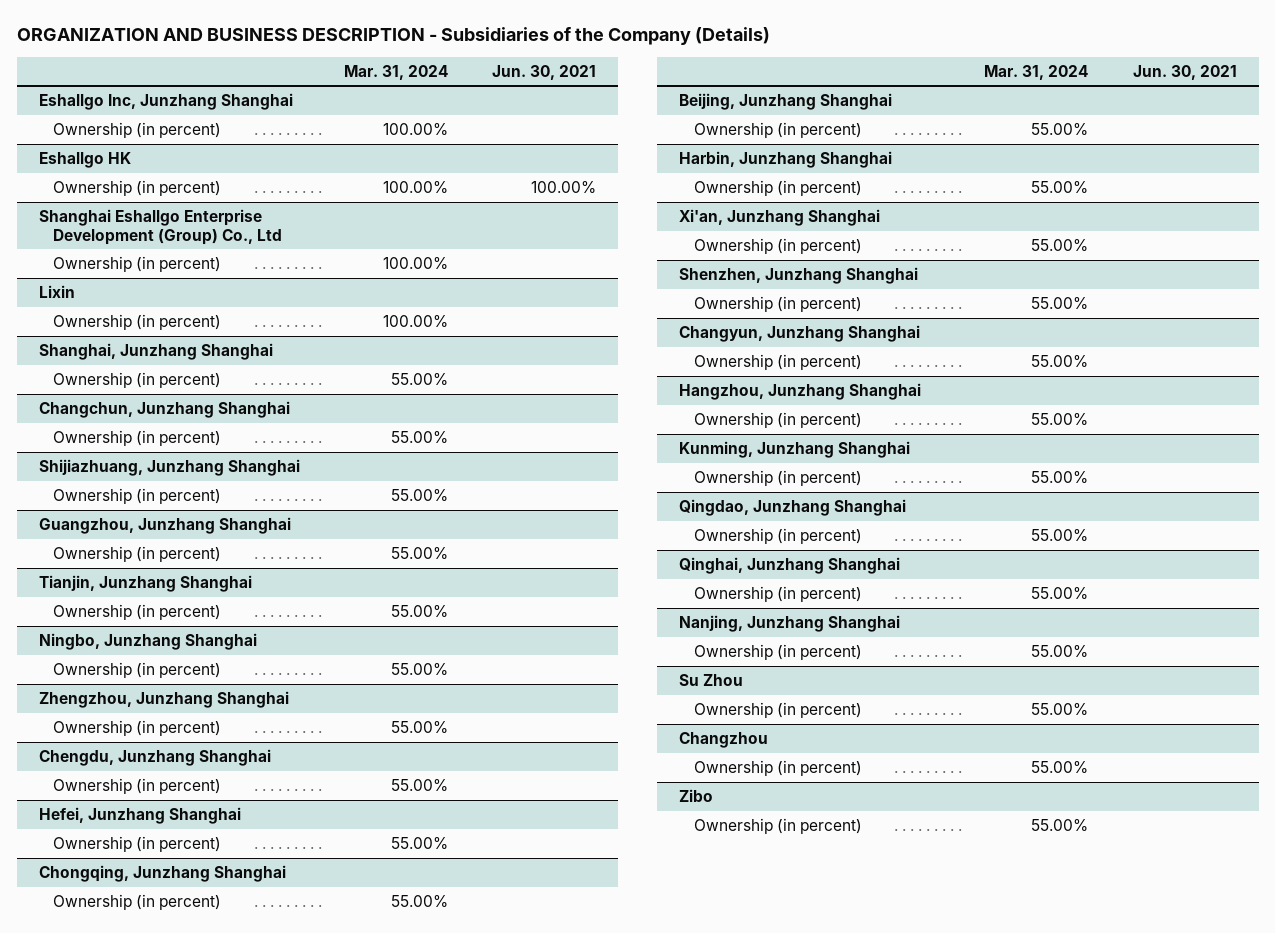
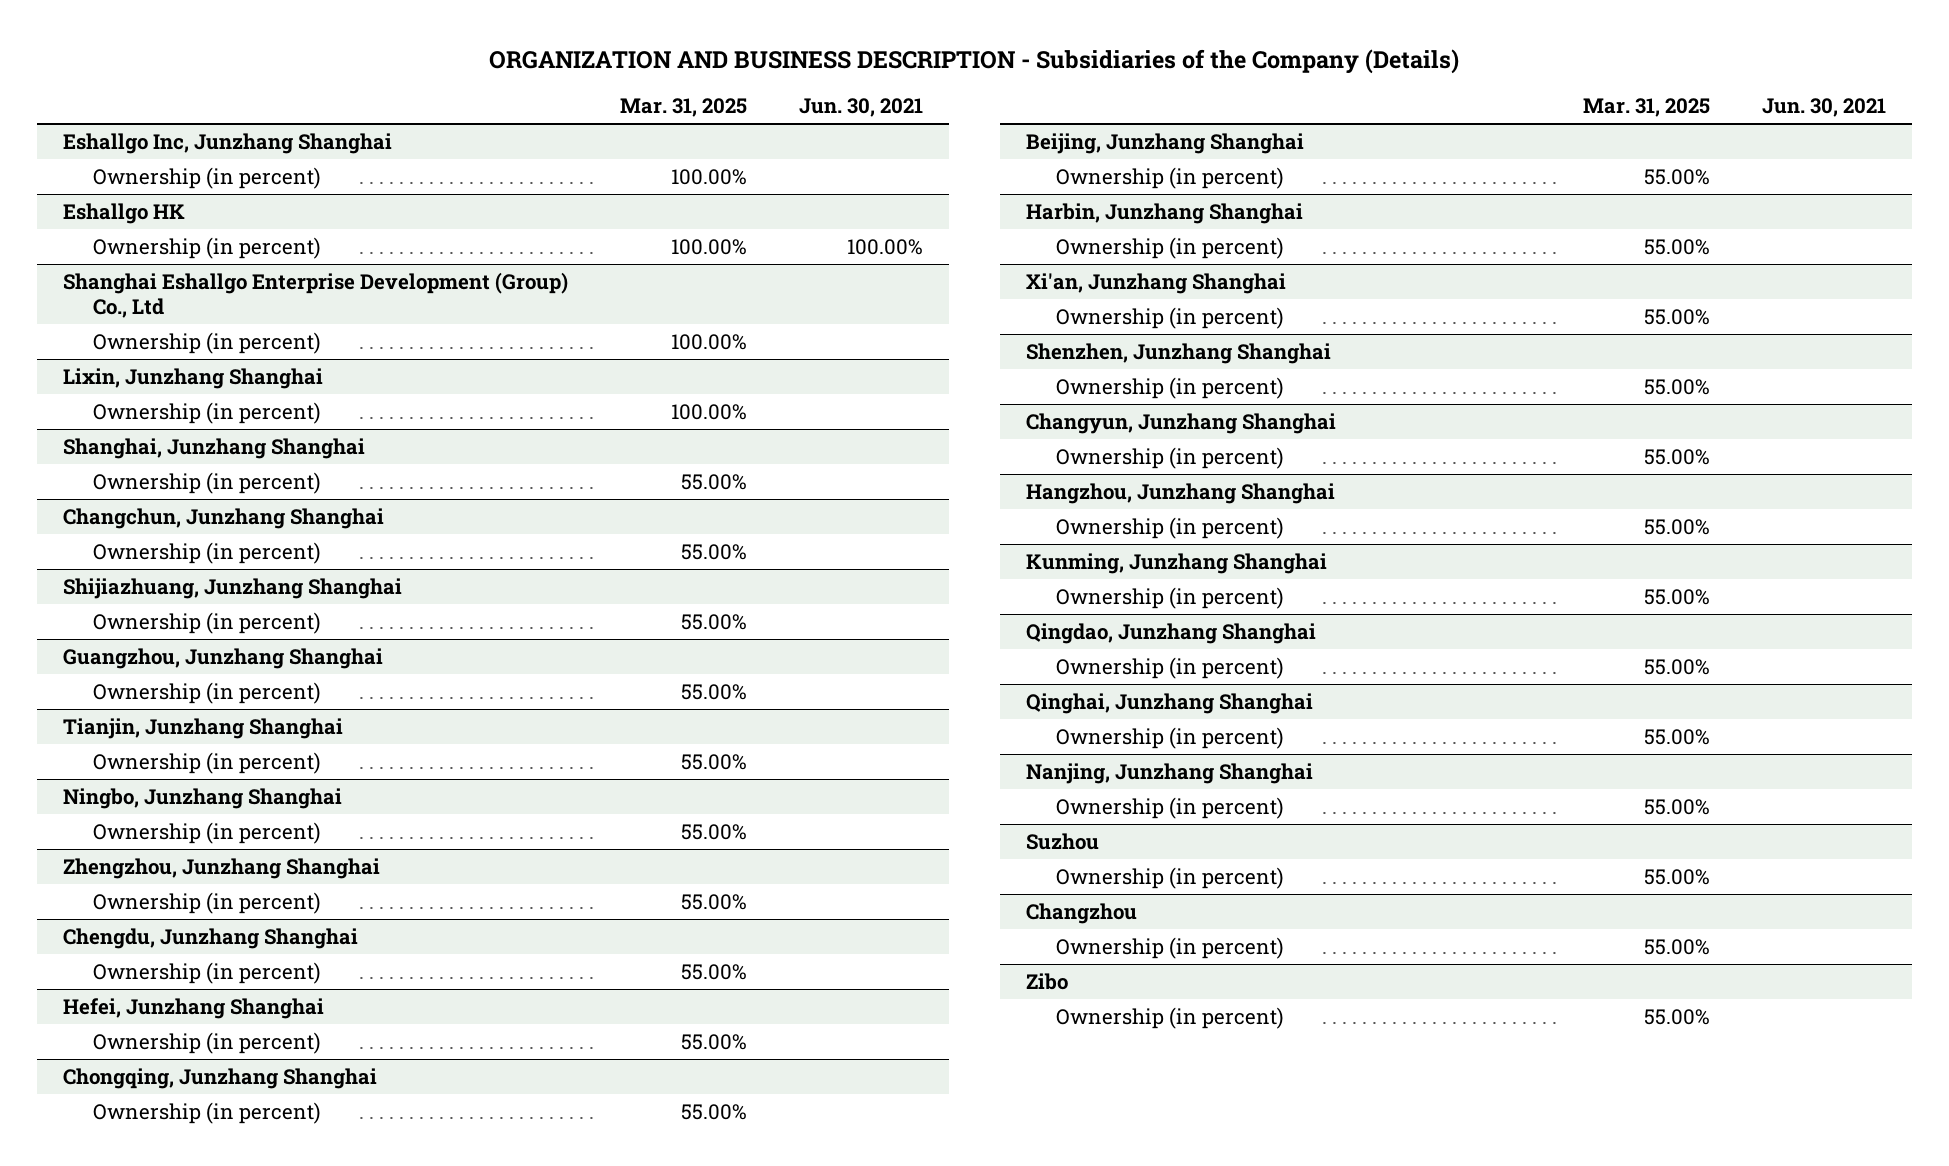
- | Mar. 31, 2024 | Jun. 30, 2021
+ | Mar. 31, 2025 | Jun. 30, 2021
- Lixin
+ Lixin, Junzhang Shanghai
- Su Zhou
+ Suzhou

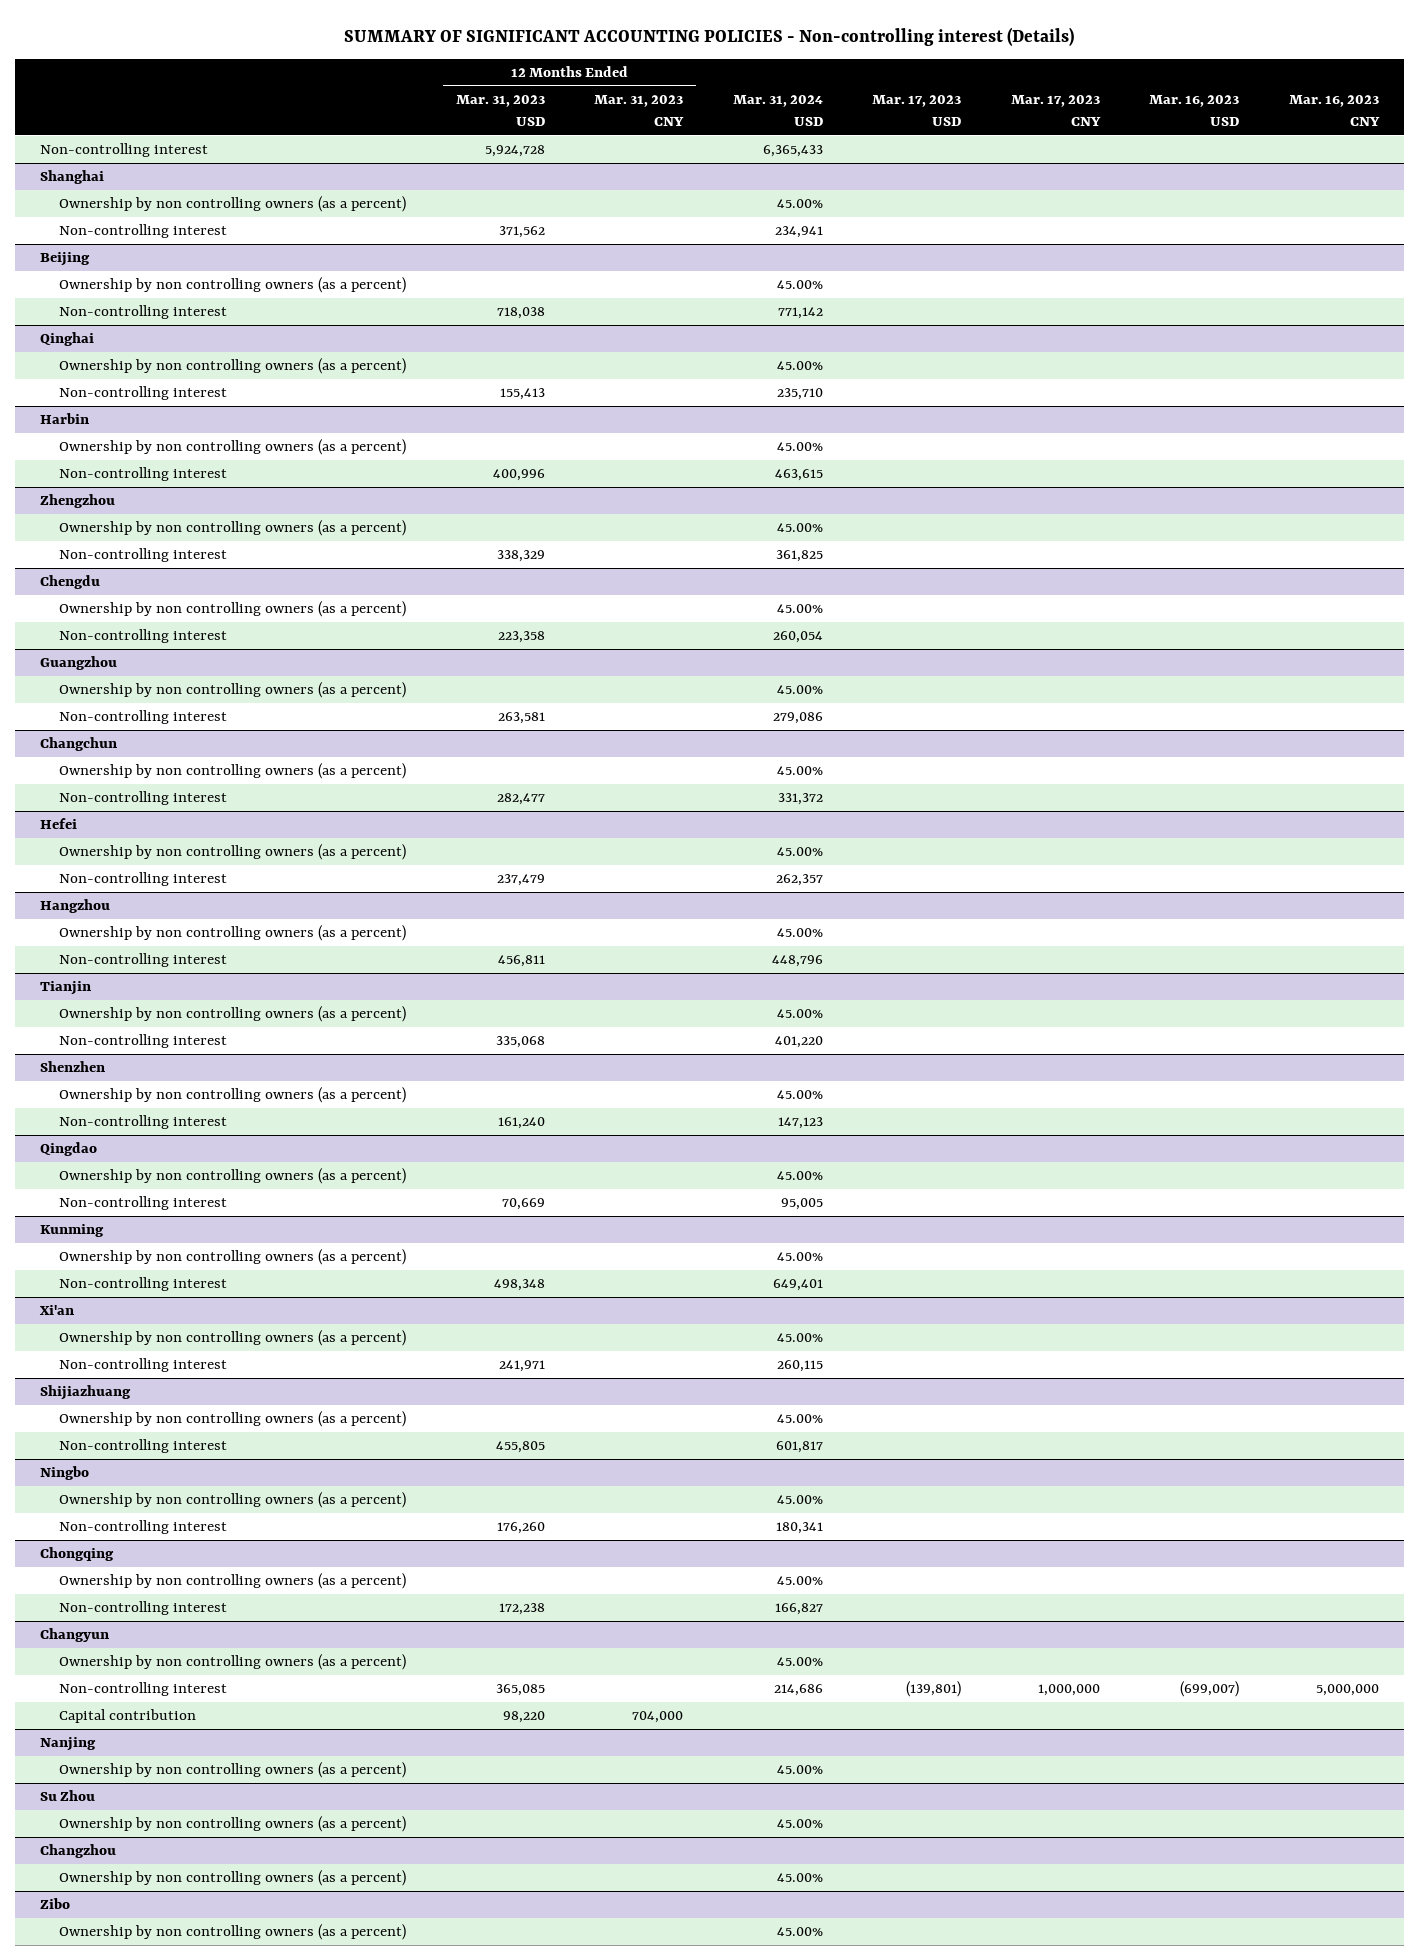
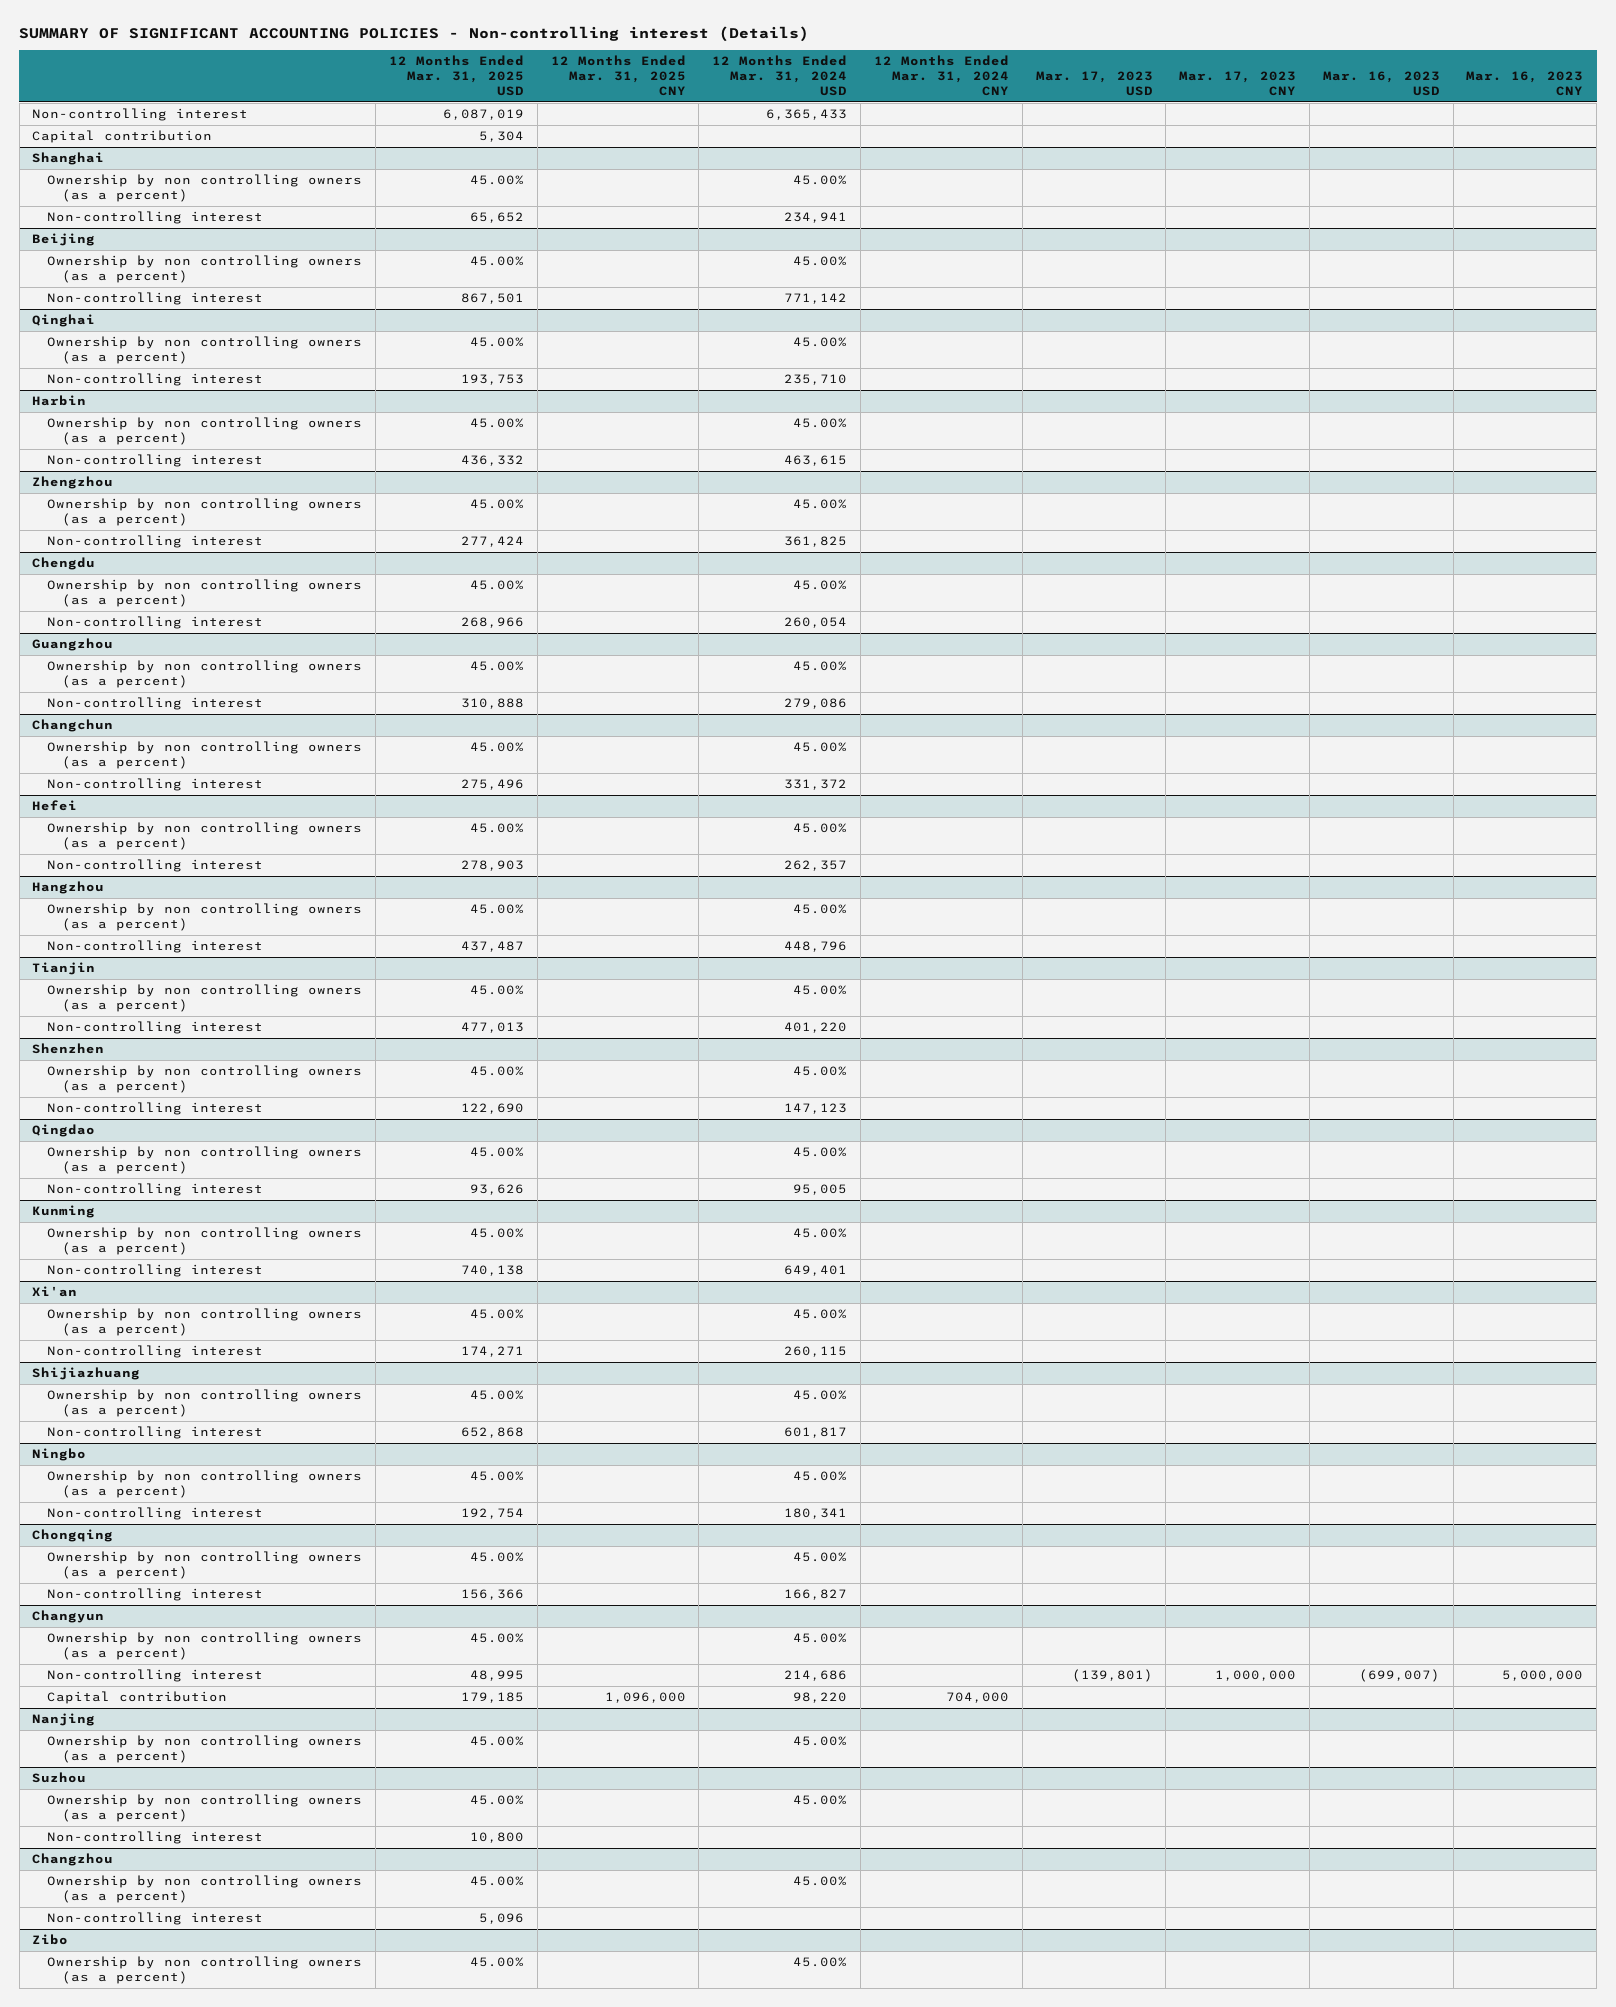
- | 12 Months Ended Mar. 31, 2023 USD | 12 Months Ended Mar. 31, 2023 CNY | Mar. 31, 2024 USD | Mar. 17, 2023 USD | Mar. 17, 2023 CNY | Mar. 16, 2023 USD | Mar. 16, 2023 CNY
+ | 12 Months Ended Mar. 31, 2025 USD | 12 Months Ended Mar. 31, 2025 CNY | 12 Months Ended Mar. 31, 2024 USD | 12 Months Ended Mar. 31, 2024 CNY | Mar. 17, 2023 USD | Mar. 17, 2023 CNY | Mar. 16, 2023 USD | Mar. 16, 2023 CNY
+ Capital contribution | 5,304 | | | | | | |
- Su Zhou
+ Suzhou
+ Non-controlling interest | 10,800 | | | | | | |
@ Changzhou
+ Non-controlling interest | 5,096 | | | | | | |

